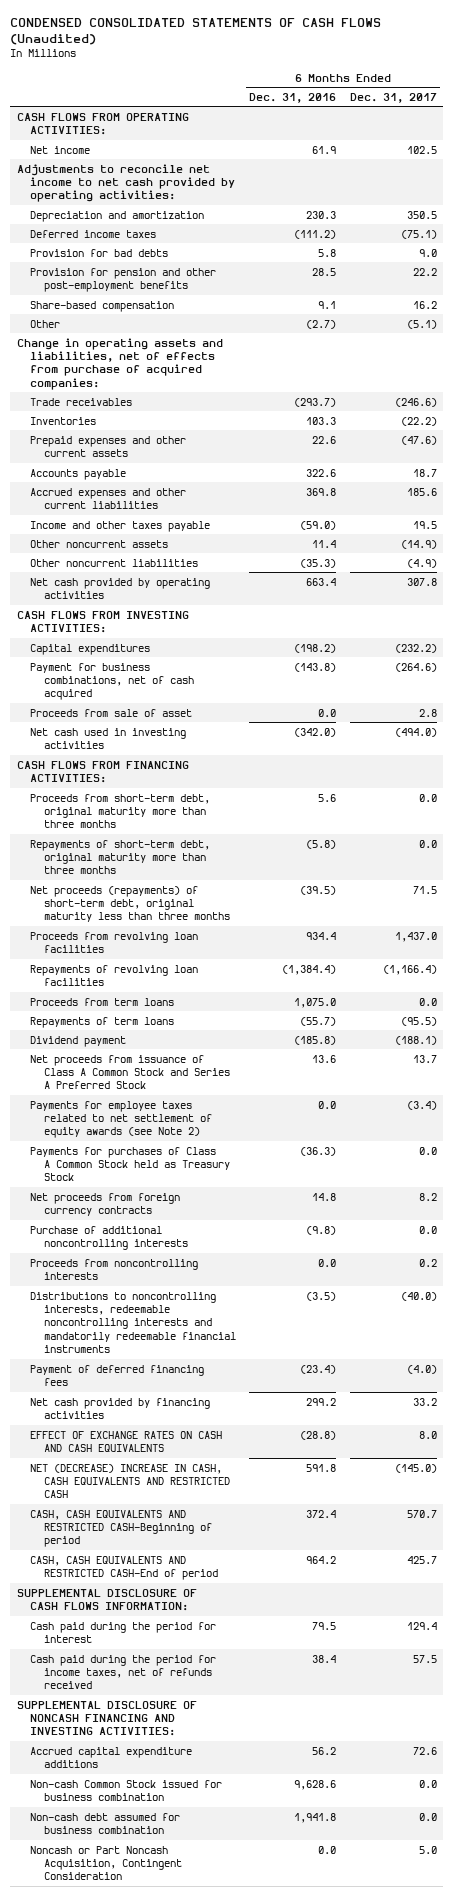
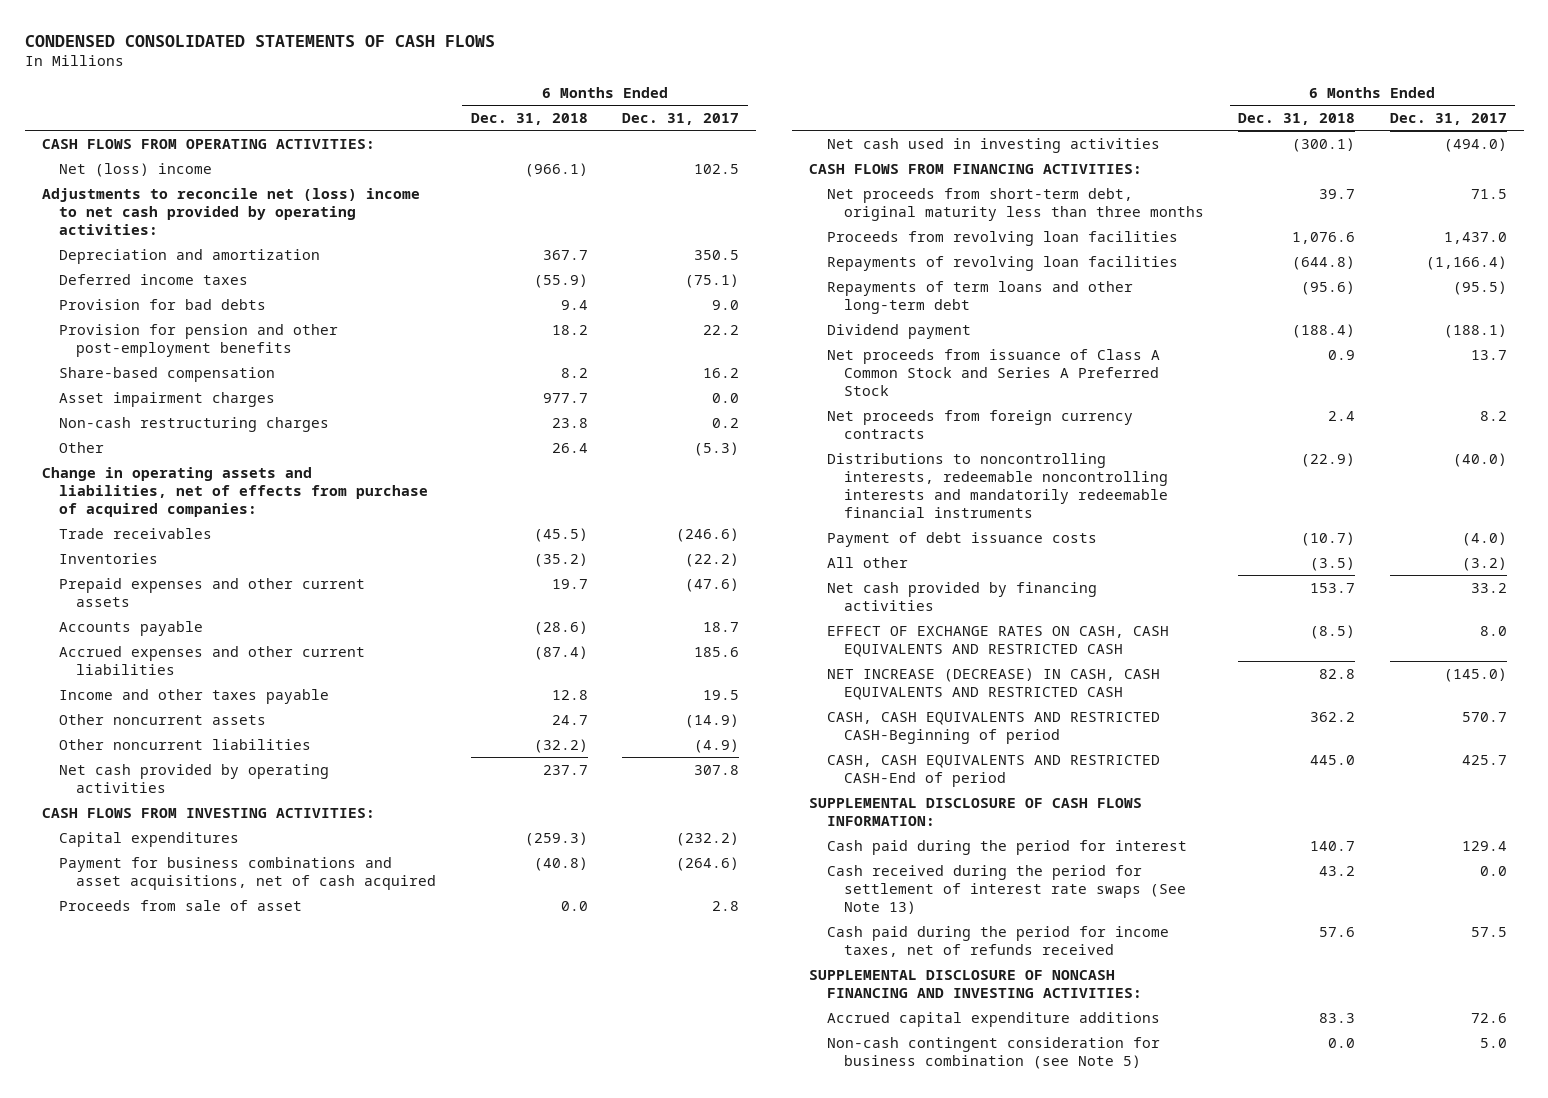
- CONDENSED CONSOLIDATED STATEMENTS OF CASH FLOWS (Unaudited)
+ CONDENSED CONSOLIDATED STATEMENTS OF CASH FLOWS
- | 6 Months Ended Dec. 31, 2016 | 6 Months Ended Dec. 31, 2017
+ | 6 Months Ended Dec. 31, 2018 | 6 Months Ended Dec. 31, 2017
- Net income | 61.9 | 102.5
- Adjustments to reconcile net income to net cash provided by operating activities:
+ Net (loss) income | (966.1) | 102.5
+ Adjustments to reconcile net (loss) income to net cash provided by operating activities:
- Other | (2.7) | (5.1)
+ Asset impairment charges | 977.7 | 0.0
+ Non-cash restructuring charges | 23.8 | 0.2
+ Other | 26.4 | (5.3)
- Payment for business combinations, net of cash acquired | (143.8) | (264.6)
+ Payment for business combinations and asset acquisitions, net of cash acquired | (40.8) | (264.6)
- Proceeds from short-term debt, original maturity more than three months | 5.6 | 0.0
- Repayments of short-term debt, original maturity more than three months | (5.8) | 0.0
- Net proceeds (repayments) of short-term debt, original maturity less than three months | (39.5) | 71.5
+ Net proceeds from short-term debt, original maturity less than three months | 39.7 | 71.5
- Proceeds from term loans | 1,075.0 | 0.0
- Repayments of term loans | (55.7) | (95.5)
+ Repayments of term loans and other long-term debt | (95.6) | (95.5)
- Payments for employee taxes related to net settlement of equity awards (see Note 2) | 0.0 | (3.4)
- Payments for purchases of Class A Common Stock held as Treasury Stock | (36.3) | 0.0
- Purchase of additional noncontrolling interests | (9.8) | 0.0
- Proceeds from noncontrolling interests | 0.0 | 0.2
- Payment of deferred financing fees | (23.4) | (4.0)
+ Payment of debt issuance costs | (10.7) | (4.0)
+ All other | (3.5) | (3.2)
- EFFECT OF EXCHANGE RATES ON CASH AND CASH EQUIVALENTS | (28.8) | 8.0
- NET (DECREASE) INCREASE IN CASH, CASH EQUIVALENTS AND RESTRICTED CASH | 591.8 | (145.0)
+ EFFECT OF EXCHANGE RATES ON CASH, CASH EQUIVALENTS AND RESTRICTED CASH | (8.5) | 8.0
+ NET INCREASE (DECREASE) IN CASH, CASH EQUIVALENTS AND RESTRICTED CASH | 82.8 | (145.0)
+ Cash received during the period for settlement of interest rate swaps (See Note 13) | 43.2 | 0.0
- Non-cash Common Stock issued for business combination | 9,628.6 | 0.0
- Non-cash debt assumed for business combination | 1,941.8 | 0.0
- Noncash or Part Noncash Acquisition, Contingent Consideration | 0.0 | 5.0
+ Non-cash contingent consideration for business combination (see Note 5) | 0.0 | 5.0

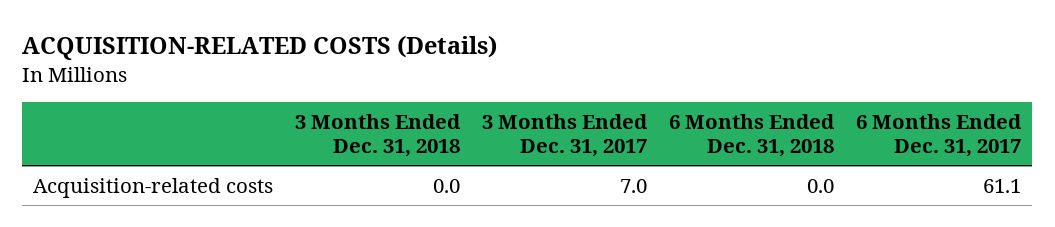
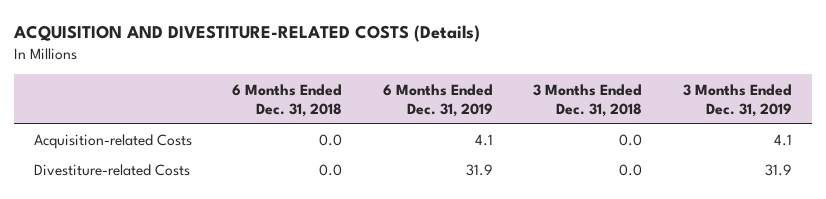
- ACQUISITION-RELATED COSTS (Details)
+ ACQUISITION AND DIVESTITURE-RELATED COSTS (Details)
- | 3 Months Ended Dec. 31, 2018 | 3 Months Ended Dec. 31, 2017 | 6 Months Ended Dec. 31, 2018 | 6 Months Ended Dec. 31, 2017
+ | 6 Months Ended Dec. 31, 2018 | 6 Months Ended Dec. 31, 2019 | 3 Months Ended Dec. 31, 2018 | 3 Months Ended Dec. 31, 2019
- Acquisition-related costs | 0.0 | 7.0 | 0.0 | 61.1
+ Acquisition-related Costs | 0.0 | 4.1 | 0.0 | 4.1
+ Divestiture-related Costs | 0.0 | 31.9 | 0.0 | 31.9

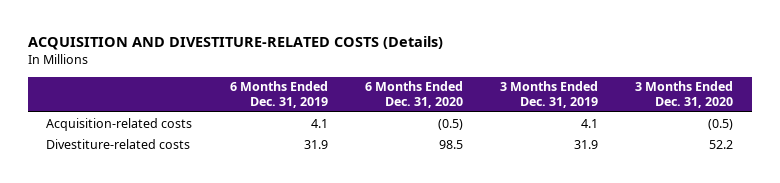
- | 6 Months Ended Dec. 31, 2018 | 6 Months Ended Dec. 31, 2019 | 3 Months Ended Dec. 31, 2018 | 3 Months Ended Dec. 31, 2019
+ | 6 Months Ended Dec. 31, 2019 | 6 Months Ended Dec. 31, 2020 | 3 Months Ended Dec. 31, 2019 | 3 Months Ended Dec. 31, 2020
- Acquisition-related Costs | 0.0 | 4.1 | 0.0 | 4.1
- Divestiture-related Costs | 0.0 | 31.9 | 0.0 | 31.9
+ Acquisition-related costs | 4.1 | (0.5) | 4.1 | (0.5)
+ Divestiture-related costs | 31.9 | 98.5 | 31.9 | 52.2

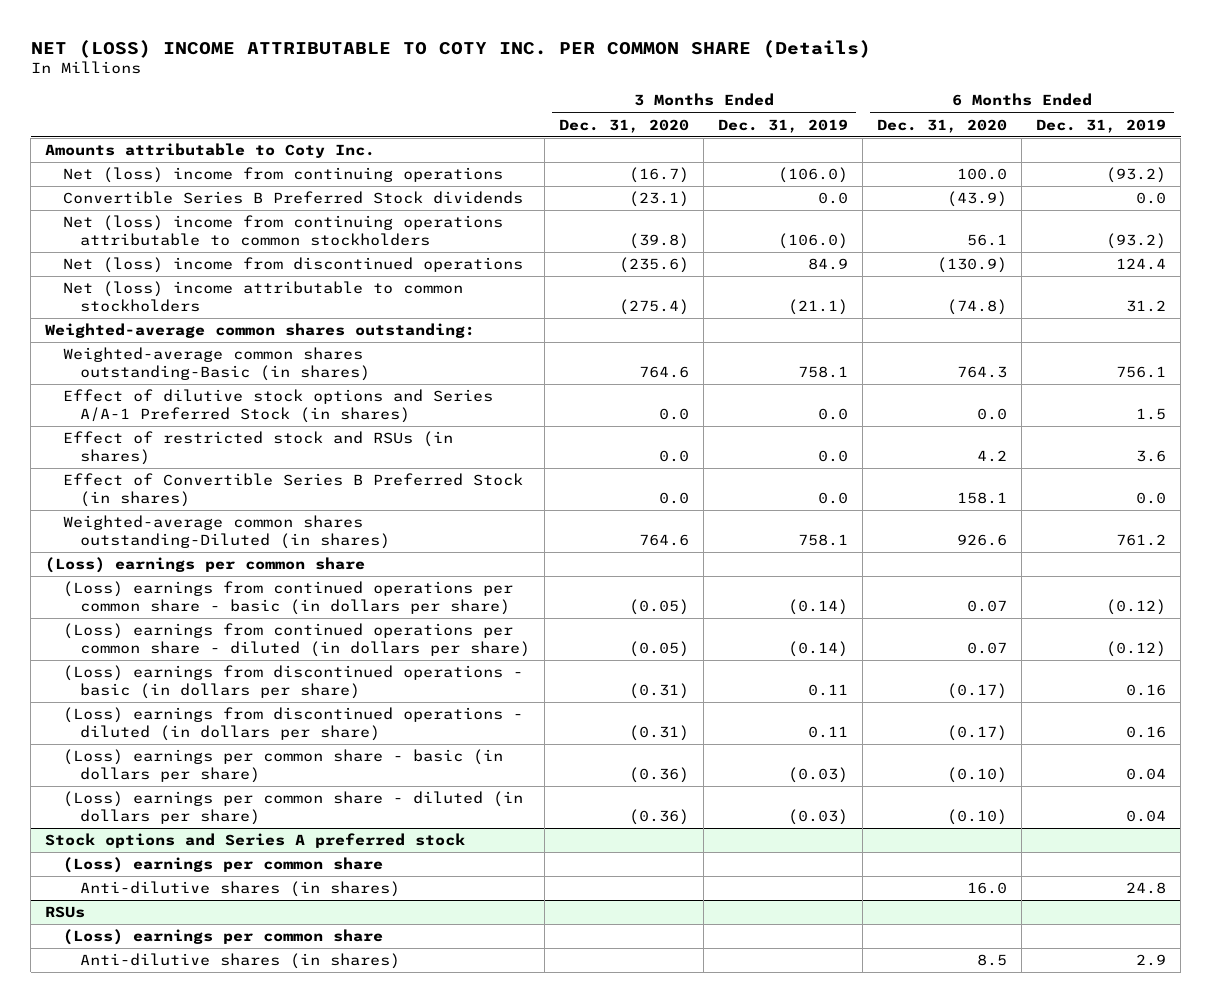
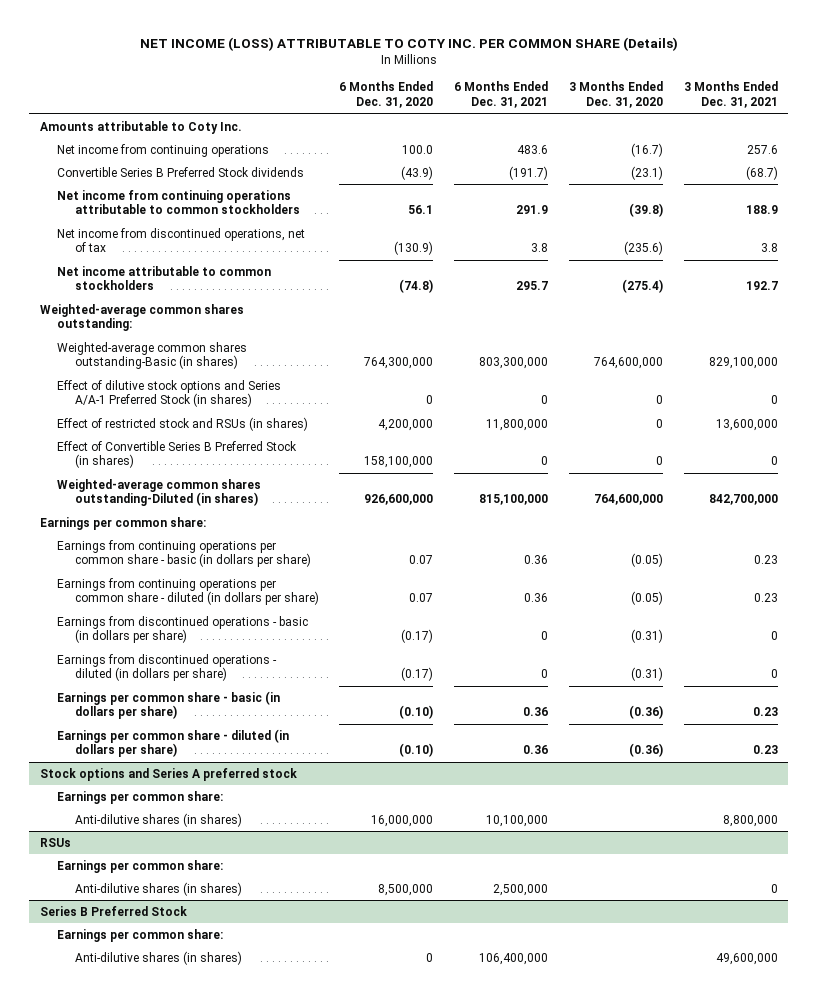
- NET (LOSS) INCOME ATTRIBUTABLE TO COTY INC. PER COMMON SHARE (Details)
+ NET INCOME (LOSS) ATTRIBUTABLE TO COTY INC. PER COMMON SHARE (Details)
- | 3 Months Ended Dec. 31, 2020 | 3 Months Ended Dec. 31, 2019 | 6 Months Ended Dec. 31, 2020 | 6 Months Ended Dec. 31, 2019
+ | 6 Months Ended Dec. 31, 2020 | 6 Months Ended Dec. 31, 2021 | 3 Months Ended Dec. 31, 2020 | 3 Months Ended Dec. 31, 2021
- Net (loss) income from continuing operations | (16.7) | (106.0) | 100.0 | (93.2)
+ Net income from continuing operations | 100.0 | 483.6 | (16.7) | 257.6
- Net (loss) income from continuing operations attributable to common stockholders | (39.8) | (106.0) | 56.1 | (93.2)
- Net (loss) income from discontinued operations | (235.6) | 84.9 | (130.9) | 124.4
- Net (loss) income attributable to common stockholders | (275.4) | (21.1) | (74.8) | 31.2
+ Net income from continuing operations attributable to common stockholders | 56.1 | 291.9 | (39.8) | 188.9
+ Net income from discontinued operations, net of tax | (130.9) | 3.8 | (235.6) | 3.8
+ Net income attributable to common stockholders | (74.8) | 295.7 | (275.4) | 192.7
- Weighted-average common shares outstanding-Basic (in shares) | 764.6 | 758.1 | 764.3 | 756.1
- Effect of dilutive stock options and Series A/A-1 Preferred Stock (in shares) | 0.0 | 0.0 | 0.0 | 1.5
- Effect of restricted stock and RSUs (in shares) | 0.0 | 0.0 | 4.2 | 3.6
- Effect of Convertible Series B Preferred Stock (in shares) | 0.0 | 0.0 | 158.1 | 0.0
- Weighted-average common shares outstanding-Diluted (in shares) | 764.6 | 758.1 | 926.6 | 761.2
- (Loss) earnings per common share
- (Loss) earnings from continued operations per common share - basic (in dollars per share) | (0.05) | (0.14) | 0.07 | (0.12)
- (Loss) earnings from continued operations per common share - diluted (in dollars per share) | (0.05) | (0.14) | 0.07 | (0.12)
- (Loss) earnings from discontinued operations - basic (in dollars per share) | (0.31) | 0.11 | (0.17) | 0.16
- (Loss) earnings from discontinued operations - diluted (in dollars per share) | (0.31) | 0.11 | (0.17) | 0.16
- (Loss) earnings per common share - basic (in dollars per share) | (0.36) | (0.03) | (0.10) | 0.04
- (Loss) earnings per common share - diluted (in dollars per share) | (0.36) | (0.03) | (0.10) | 0.04
+ Weighted-average common shares outstanding-Basic (in shares) | 764,300,000 | 803,300,000 | 764,600,000 | 829,100,000
+ Effect of dilutive stock options and Series A/A-1 Preferred Stock (in shares) | 0 | 0 | 0 | 0
+ Effect of restricted stock and RSUs (in shares) | 4,200,000 | 11,800,000 | 0 | 13,600,000
+ Effect of Convertible Series B Preferred Stock (in shares) | 158,100,000 | 0 | 0 | 0
+ Weighted-average common shares outstanding-Diluted (in shares) | 926,600,000 | 815,100,000 | 764,600,000 | 842,700,000
+ Earnings per common share:
+ Earnings from continuing operations per common share - basic (in dollars per share) | 0.07 | 0.36 | (0.05) | 0.23
+ Earnings from continuing operations per common share - diluted (in dollars per share) | 0.07 | 0.36 | (0.05) | 0.23
+ Earnings from discontinued operations - basic (in dollars per share) | (0.17) | 0 | (0.31) | 0
+ Earnings from discontinued operations - diluted (in dollars per share) | (0.17) | 0 | (0.31) | 0
+ Earnings per common share - basic (in dollars per share) | (0.10) | 0.36 | (0.36) | 0.23
+ Earnings per common share - diluted (in dollars per share) | (0.10) | 0.36 | (0.36) | 0.23
@ Stock options and Series A preferred stock
- (Loss) earnings per common share
- Anti-dilutive shares (in shares) | | | 16.0 | 24.8
+ Earnings per common share:
+ Anti-dilutive shares (in shares) | 16,000,000 | 10,100,000 | | 8,800,000
@ RSUs
- (Loss) earnings per common share
- Anti-dilutive shares (in shares) | | | 8.5 | 2.9
+ Earnings per common share:
+ Anti-dilutive shares (in shares) | 8,500,000 | 2,500,000 | | 0
+ Series B Preferred Stock
+ Earnings per common share:
+ Anti-dilutive shares (in shares) | 0 | 106,400,000 | | 49,600,000

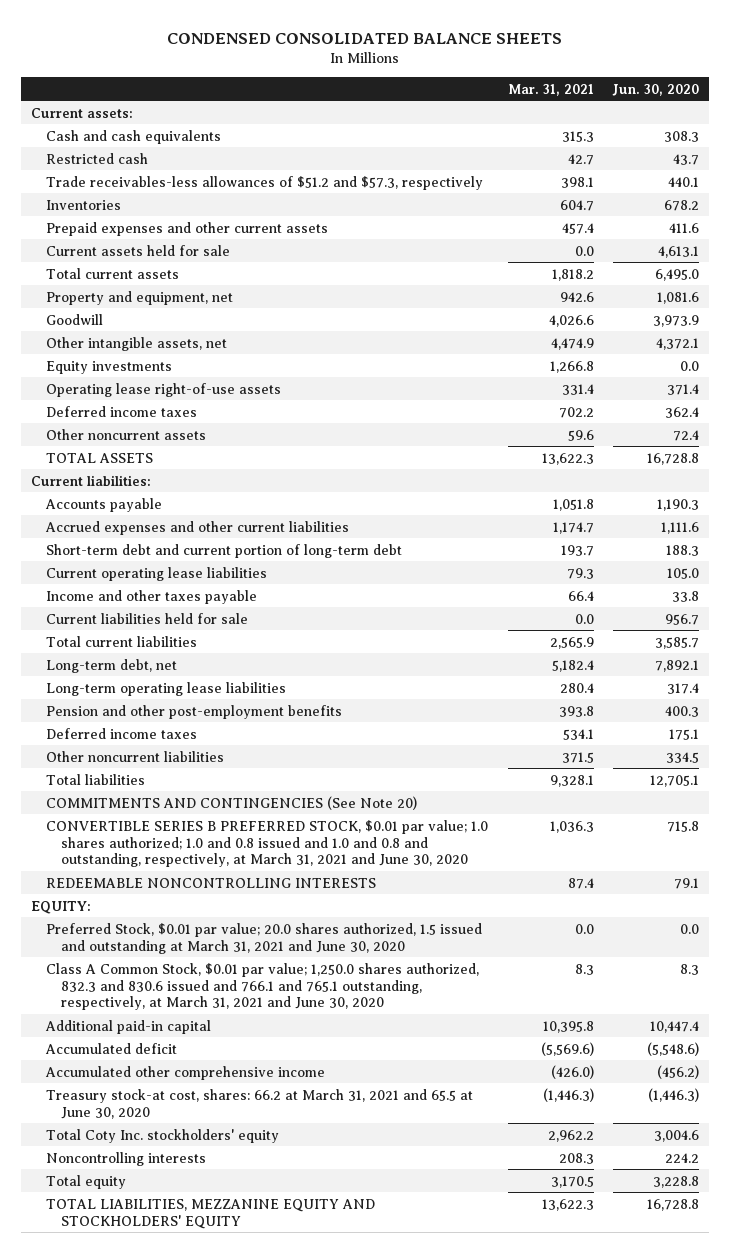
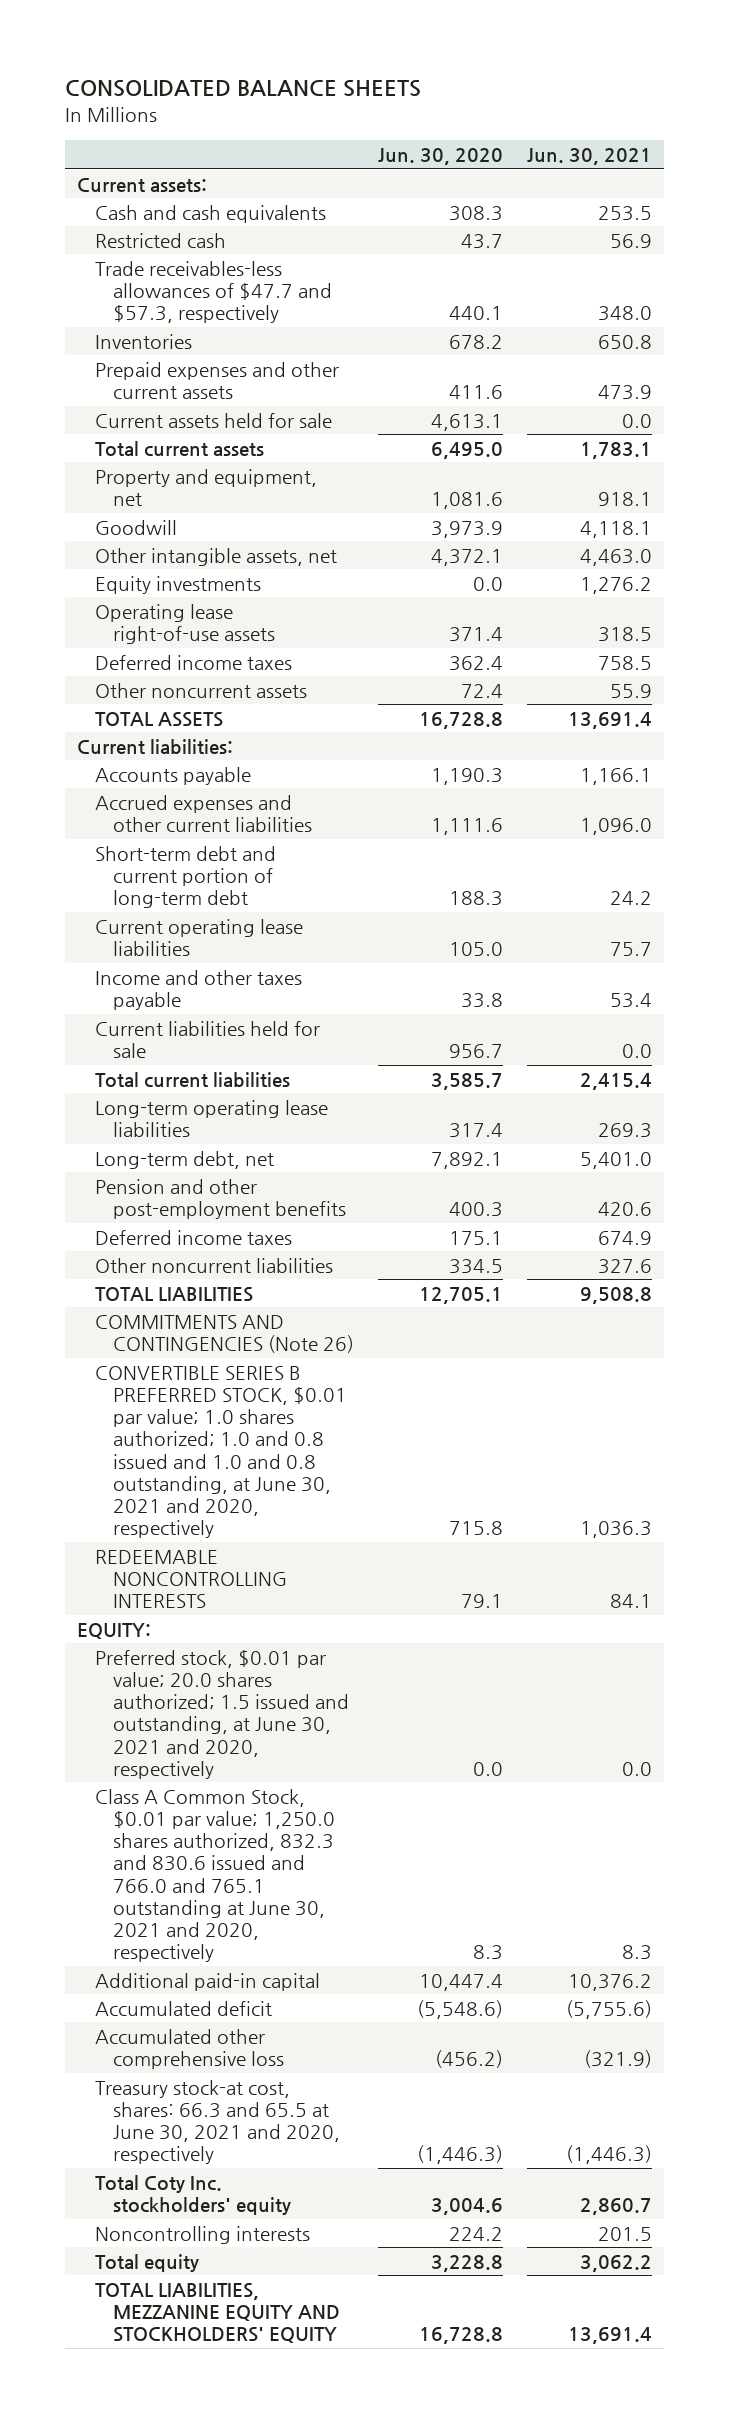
- CONDENSED CONSOLIDATED BALANCE SHEETS
+ CONSOLIDATED BALANCE SHEETS
- | Mar. 31, 2021 | Jun. 30, 2020
+ | Jun. 30, 2020 | Jun. 30, 2021
- Trade receivables-less allowances of $51.2 and $57.3, respectively | 398.1 | 440.1
+ Trade receivables-less allowances of $47.7 and $57.3, respectively | 440.1 | 348.0
moved down: Long-term debt, net | 7,892.1 | 5,401.0
- Total liabilities | 9,328.1 | 12,705.1
- COMMITMENTS AND CONTINGENCIES (See Note 20)
- CONVERTIBLE SERIES B PREFERRED STOCK, $0.01 par value; 1.0 shares authorized; 1.0 and 0.8 issued and 1.0 and 0.8 and outstanding, respectively, at March 31, 2021 and June 30, 2020 | 1,036.3 | 715.8
+ TOTAL LIABILITIES | 12,705.1 | 9,508.8
+ COMMITMENTS AND CONTINGENCIES (Note 26)
+ CONVERTIBLE SERIES B PREFERRED STOCK, $0.01 par value; 1.0 shares authorized; 1.0 and 0.8 issued and 1.0 and 0.8 outstanding, at June 30, 2021 and 2020, respectively | 715.8 | 1,036.3
- Preferred Stock, $0.01 par value; 20.0 shares authorized, 1.5 issued and outstanding at March 31, 2021 and June 30, 2020 | 0.0 | 0.0
- Class A Common Stock, $0.01 par value; 1,250.0 shares authorized, 832.3 and 830.6 issued and 766.1 and 765.1 outstanding, respectively, at March 31, 2021 and June 30, 2020 | 8.3 | 8.3
+ Preferred stock, $0.01 par value; 20.0 shares authorized; 1.5 issued and outstanding, at June 30, 2021 and 2020, respectively | 0.0 | 0.0
+ Class A Common Stock, $0.01 par value; 1,250.0 shares authorized, 832.3 and 830.6 issued and 766.0 and 765.1 outstanding at June 30, 2021 and 2020, respectively | 8.3 | 8.3
- Accumulated other comprehensive income | (426.0) | (456.2)
- Treasury stock-at cost, shares: 66.2 at March 31, 2021 and 65.5 at June 30, 2020 | (1,446.3) | (1,446.3)
+ Accumulated other comprehensive loss | (456.2) | (321.9)
+ Treasury stock-at cost, shares: 66.3 and 65.5 at June 30, 2021 and 2020, respectively | (1,446.3) | (1,446.3)

